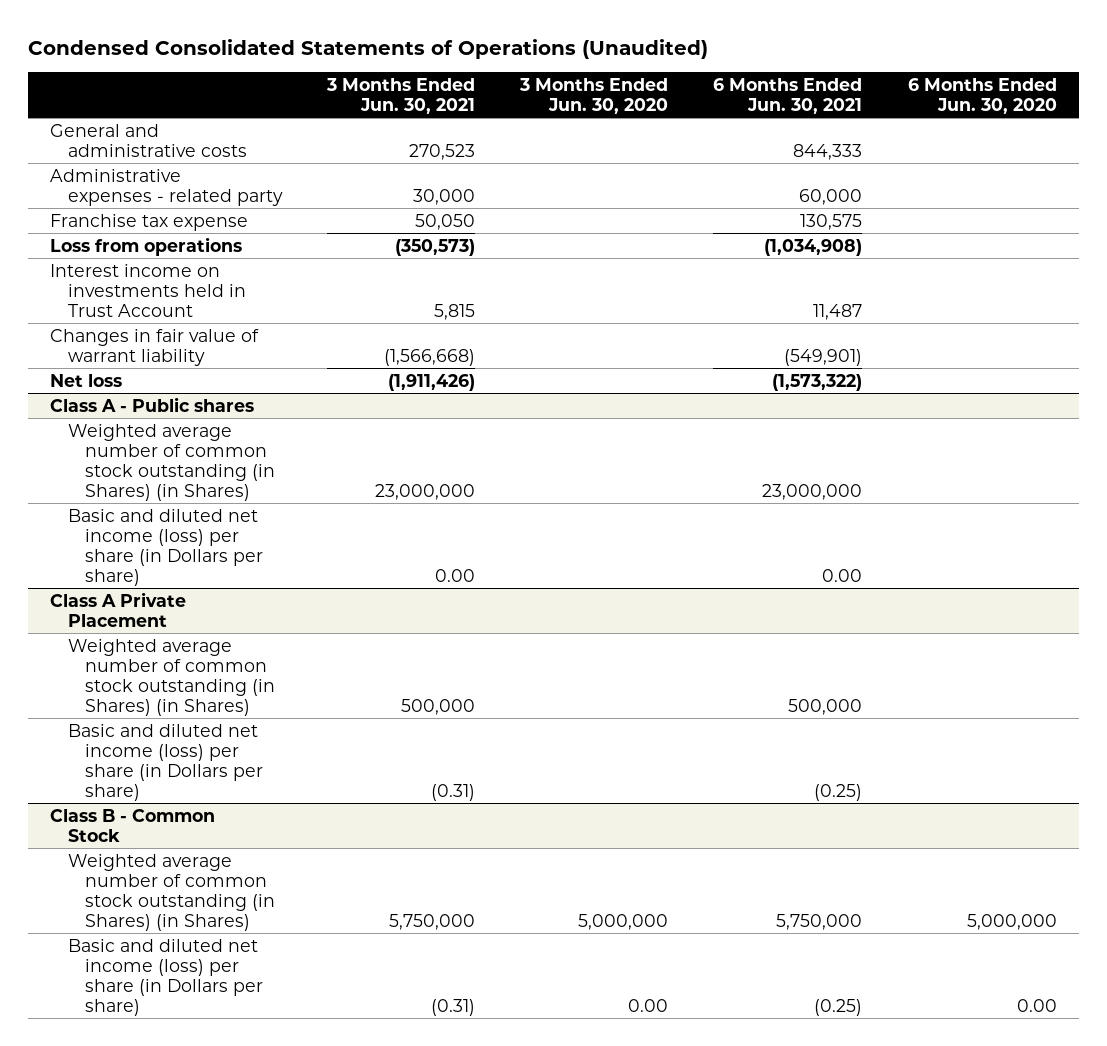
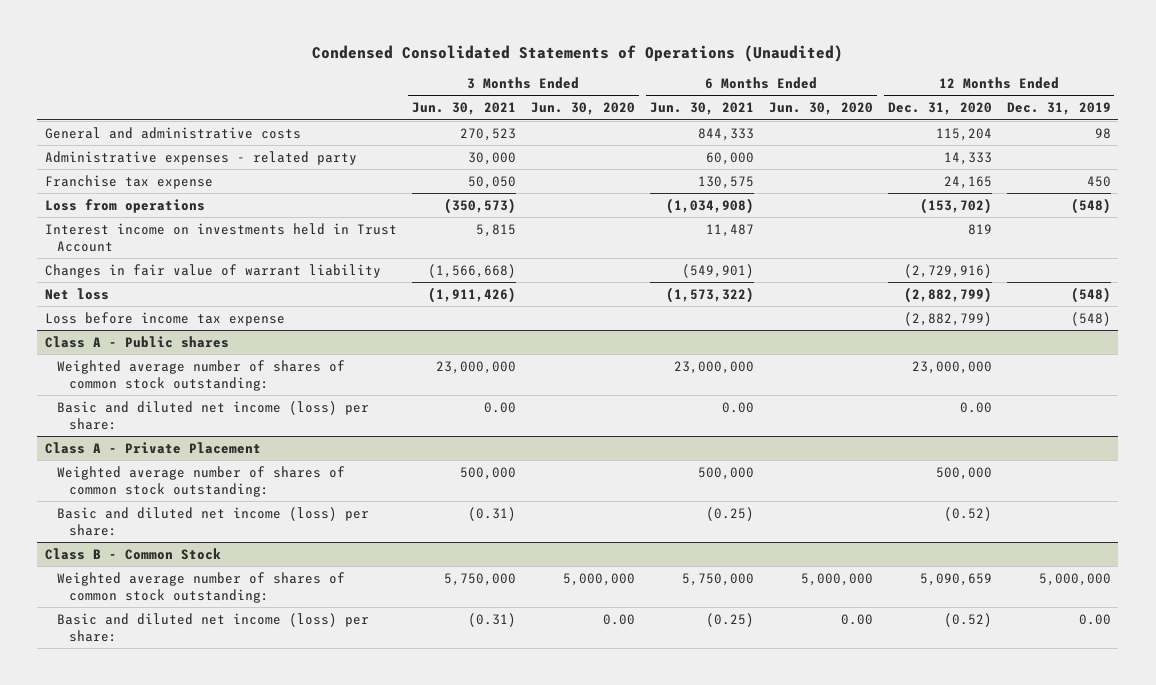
- | 3 Months Ended Jun. 30, 2021 | 3 Months Ended Jun. 30, 2020 | 6 Months Ended Jun. 30, 2021 | 6 Months Ended Jun. 30, 2020
+ | 3 Months Ended Jun. 30, 2021 | 3 Months Ended Jun. 30, 2020 | 6 Months Ended Jun. 30, 2021 | 6 Months Ended Jun. 30, 2020 | 12 Months Ended Dec. 31, 2020 | 12 Months Ended Dec. 31, 2019
+ Loss before income tax expense | | | | | (2,882,799) | (548)
@ Class A - Public shares
- Weighted average number of common stock outstanding (in Shares) (in Shares) | 23,000,000 | | 23,000,000 |
- Basic and diluted net income (loss) per share (in Dollars per share) | 0.00 | | 0.00 |
- Class A Private Placement
- Weighted average number of common stock outstanding (in Shares) (in Shares) | 500,000 | | 500,000 |
- Basic and diluted net income (loss) per share (in Dollars per share) | (0.31) | | (0.25) |
@ Class A - Public shares
+ Weighted average number of shares of common stock outstanding: | 23,000,000 | | 23,000,000 | | 23,000,000 |
+ Basic and diluted net income (loss) per share: | 0.00 | | 0.00 | | 0.00 |
+ Class A - Private Placement
+ Weighted average number of shares of common stock outstanding: | 500,000 | | 500,000 | | 500,000 |
+ Basic and diluted net income (loss) per share: | (0.31) | | (0.25) | | (0.52) |
@ Class B - Common Stock
- Weighted average number of common stock outstanding (in Shares) (in Shares) | 5,750,000 | 5,000,000 | 5,750,000 | 5,000,000
- Basic and diluted net income (loss) per share (in Dollars per share) | (0.31) | 0.00 | (0.25) | 0.00
+ Weighted average number of shares of common stock outstanding: | 5,750,000 | 5,000,000 | 5,750,000 | 5,000,000 | 5,090,659 | 5,000,000
+ Basic and diluted net income (loss) per share: | (0.31) | 0.00 | (0.25) | 0.00 | (0.52) | 0.00

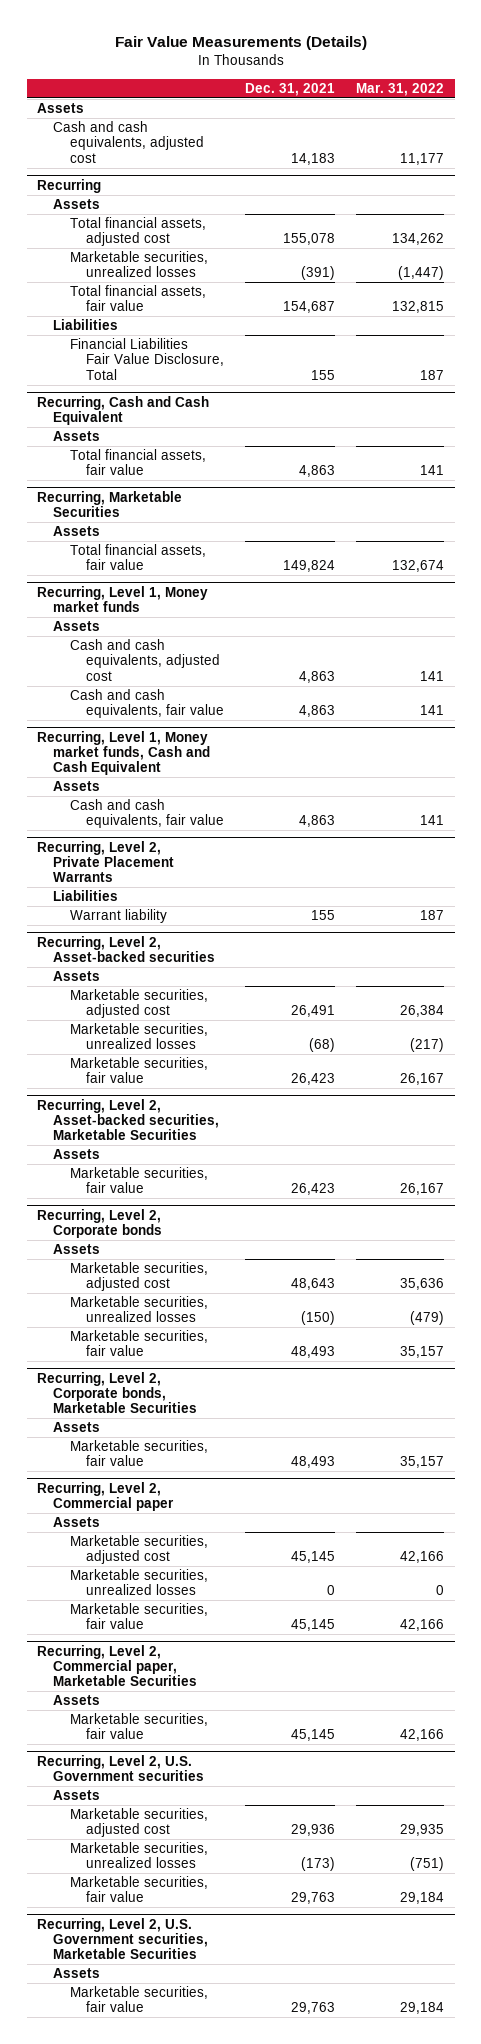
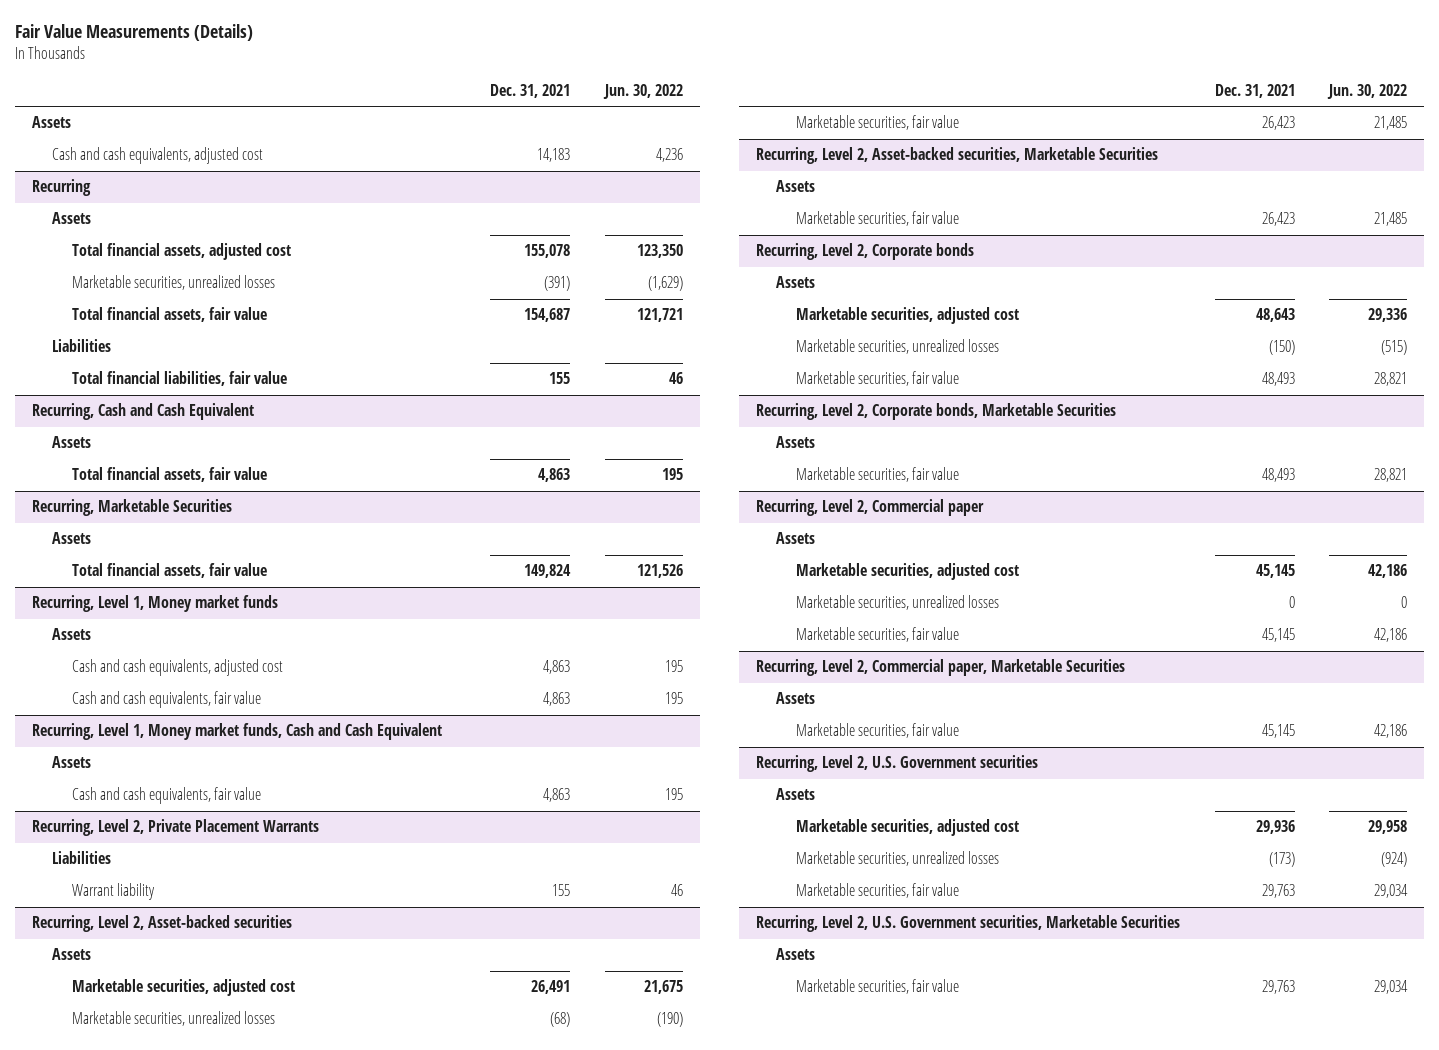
- | Dec. 31, 2021 | Mar. 31, 2022
+ | Dec. 31, 2021 | Jun. 30, 2022
@ Recurring
- Financial Liabilities Fair Value Disclosure, Total | 155 | 187
+ Total financial liabilities, fair value | 155 | 46

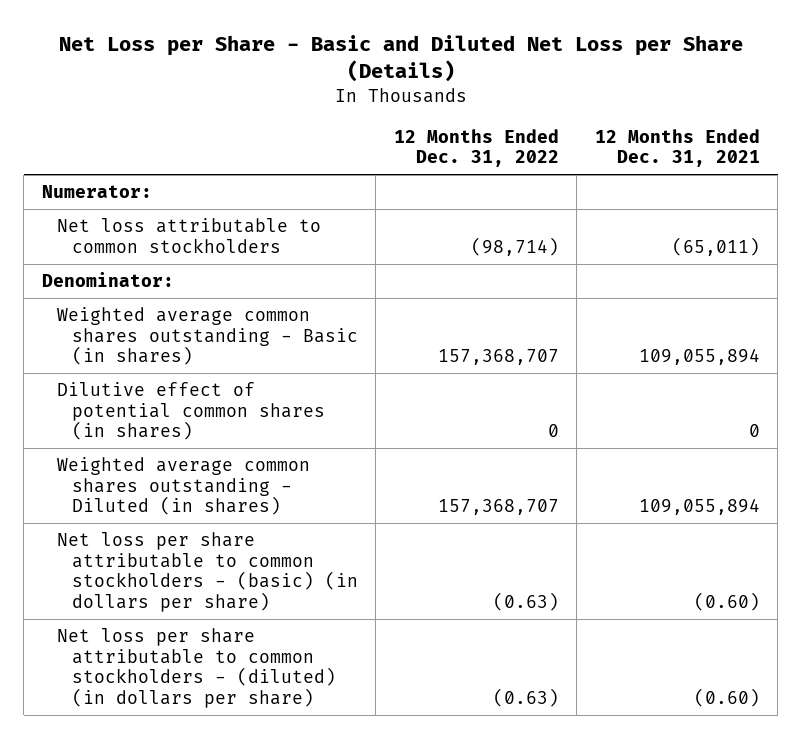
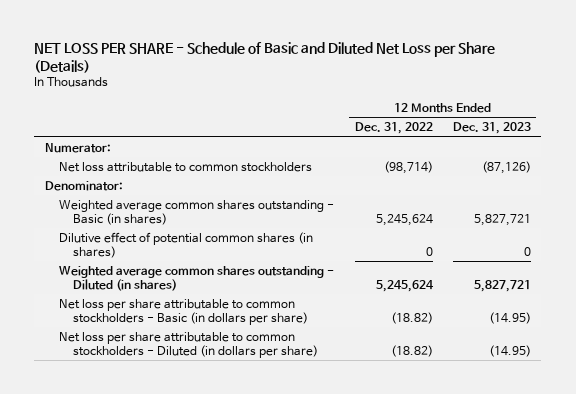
- Net Loss per Share - Basic and Diluted Net Loss per Share (Details)
+ NET LOSS PER SHARE - Schedule of Basic and Diluted Net Loss per Share (Details)
- | 12 Months Ended Dec. 31, 2022 | 12 Months Ended Dec. 31, 2021
+ | 12 Months Ended Dec. 31, 2022 | 12 Months Ended Dec. 31, 2023
- Weighted average common shares outstanding - Basic (in shares) | 157,368,707 | 109,055,894
+ Weighted average common shares outstanding - Basic (in shares) | 5,245,624 | 5,827,721
- Weighted average common shares outstanding - Diluted (in shares) | 157,368,707 | 109,055,894
- Net loss per share attributable to common stockholders - (basic) (in dollars per share) | (0.63) | (0.60)
- Net loss per share attributable to common stockholders - (diluted) (in dollars per share) | (0.63) | (0.60)
+ Weighted average common shares outstanding - Diluted (in shares) | 5,245,624 | 5,827,721
+ Net loss per share attributable to common stockholders - Basic (in dollars per share) | (18.82) | (14.95)
+ Net loss per share attributable to common stockholders - Diluted (in dollars per share) | (18.82) | (14.95)

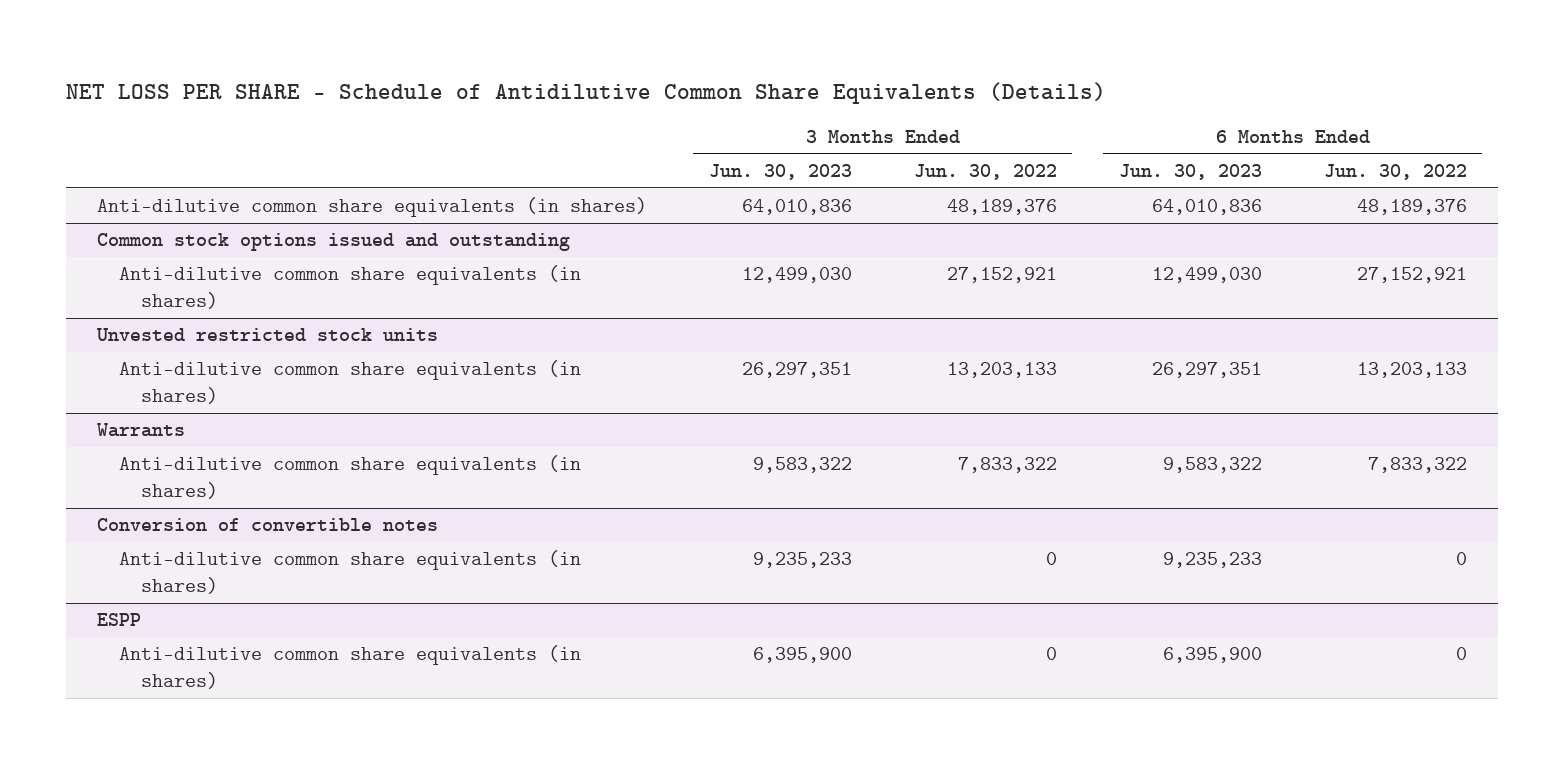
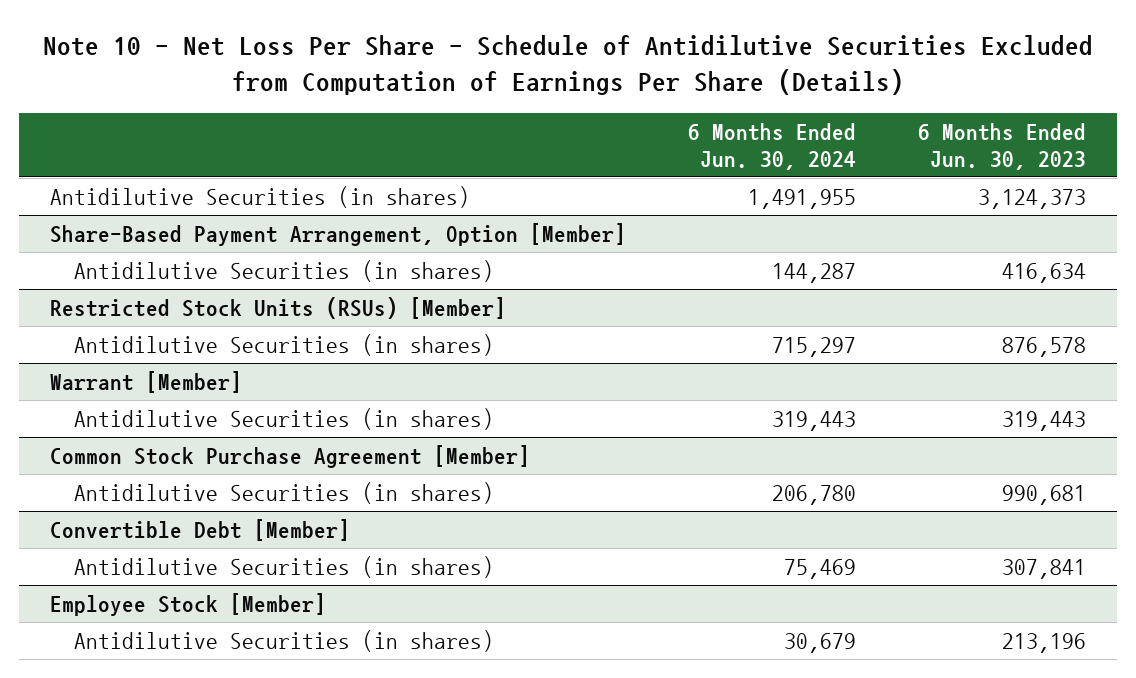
- NET LOSS PER SHARE - Schedule of Antidilutive Common Share Equivalents (Details)
+ Note 10 - Net Loss Per Share - Schedule of Antidilutive Securities Excluded from Computation of Earnings Per Share (Details)
- | 3 Months Ended Jun. 30, 2023 | 3 Months Ended Jun. 30, 2022 | 6 Months Ended Jun. 30, 2023 | 6 Months Ended Jun. 30, 2022
+ | 6 Months Ended Jun. 30, 2024 | 6 Months Ended Jun. 30, 2023
- Anti-dilutive common share equivalents (in shares) | 64,010,836 | 48,189,376 | 64,010,836 | 48,189,376
- Common stock options issued and outstanding
- Anti-dilutive common share equivalents (in shares) | 12,499,030 | 27,152,921 | 12,499,030 | 27,152,921
- Unvested restricted stock units
- Anti-dilutive common share equivalents (in shares) | 26,297,351 | 13,203,133 | 26,297,351 | 13,203,133
- Warrants
- Anti-dilutive common share equivalents (in shares) | 9,583,322 | 7,833,322 | 9,583,322 | 7,833,322
- Conversion of convertible notes
- Anti-dilutive common share equivalents (in shares) | 9,235,233 | 0 | 9,235,233 | 0
- ESPP
- Anti-dilutive common share equivalents (in shares) | 6,395,900 | 0 | 6,395,900 | 0
+ Antidilutive Securities (in shares) | 1,491,955 | 3,124,373
+ Share-Based Payment Arrangement, Option [Member]
+ Antidilutive Securities (in shares) | 144,287 | 416,634
+ Restricted Stock Units (RSUs) [Member]
+ Antidilutive Securities (in shares) | 715,297 | 876,578
+ Warrant [Member]
+ Antidilutive Securities (in shares) | 319,443 | 319,443
+ Common Stock Purchase Agreement [Member]
+ Antidilutive Securities (in shares) | 206,780 | 990,681
+ Convertible Debt [Member]
+ Antidilutive Securities (in shares) | 75,469 | 307,841
+ Employee Stock [Member]
+ Antidilutive Securities (in shares) | 30,679 | 213,196

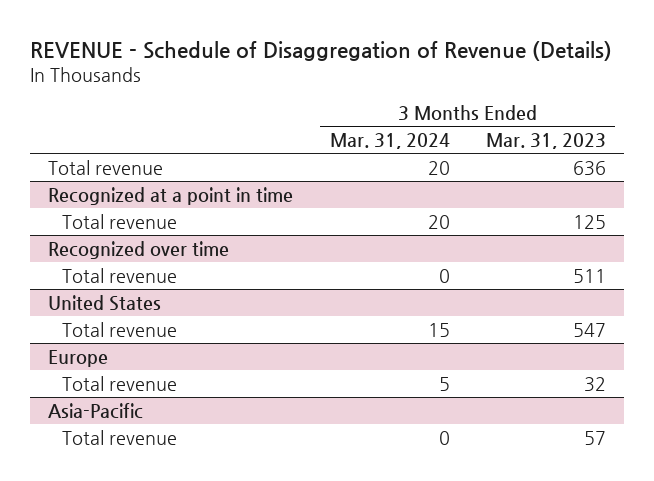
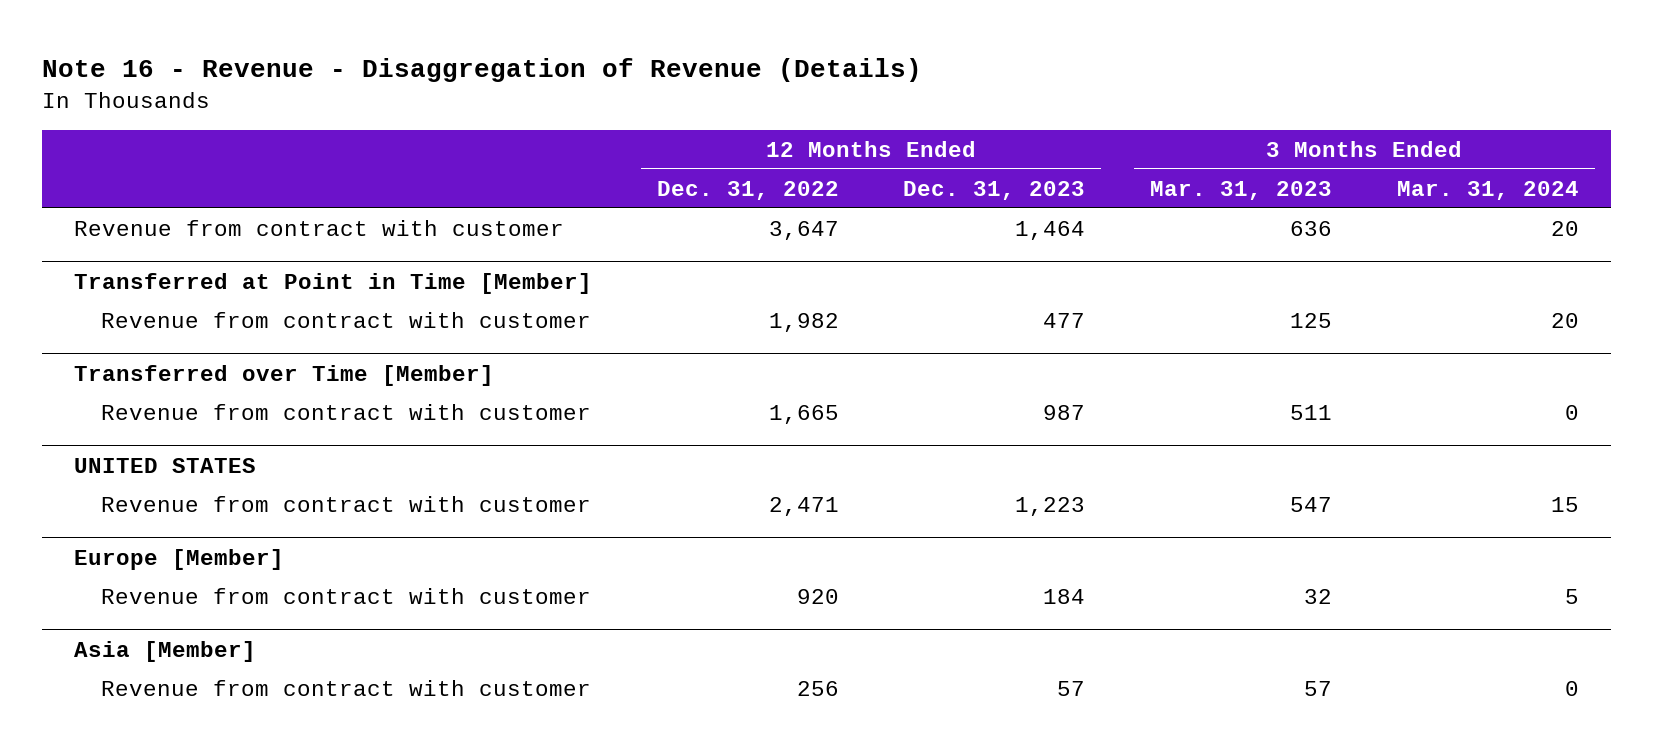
- REVENUE - Schedule of Disaggregation of Revenue (Details)
+ Note 16 - Revenue - Disaggregation of Revenue (Details)
- | 3 Months Ended Mar. 31, 2024 | 3 Months Ended Mar. 31, 2023
+ | 12 Months Ended Dec. 31, 2022 | 12 Months Ended Dec. 31, 2023 | 3 Months Ended Mar. 31, 2023 | 3 Months Ended Mar. 31, 2024
- Total revenue | 20 | 636
- Recognized at a point in time
- Total revenue | 20 | 125
- Recognized over time
- Total revenue | 0 | 511
- United States
- Total revenue | 15 | 547
- Europe
- Total revenue | 5 | 32
- Asia-Pacific
- Total revenue | 0 | 57
+ Revenue from contract with customer | 3,647 | 1,464 | 636 | 20
+ Transferred at Point in Time [Member]
+ Revenue from contract with customer | 1,982 | 477 | 125 | 20
+ Transferred over Time [Member]
+ Revenue from contract with customer | 1,665 | 987 | 511 | 0
+ UNITED STATES
+ Revenue from contract with customer | 2,471 | 1,223 | 547 | 15
+ Europe [Member]
+ Revenue from contract with customer | 920 | 184 | 32 | 5
+ Asia [Member]
+ Revenue from contract with customer | 256 | 57 | 57 | 0

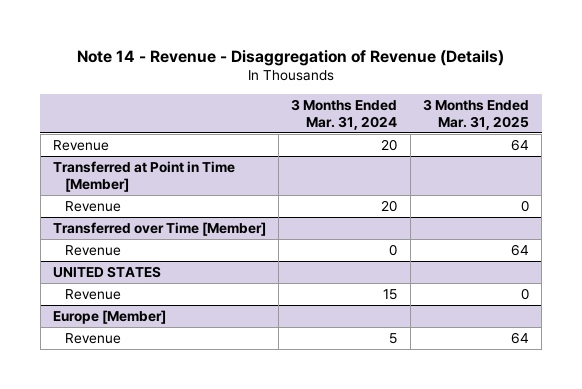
- Note 16 - Revenue - Disaggregation of Revenue (Details)
+ Note 14 - Revenue - Disaggregation of Revenue (Details)
- | 12 Months Ended Dec. 31, 2022 | 12 Months Ended Dec. 31, 2023 | 3 Months Ended Mar. 31, 2023 | 3 Months Ended Mar. 31, 2024
+ | 3 Months Ended Mar. 31, 2024 | 3 Months Ended Mar. 31, 2025
- Revenue from contract with customer | 3,647 | 1,464 | 636 | 20
+ Revenue | 20 | 64
@ Transferred at Point in Time [Member]
- Revenue from contract with customer | 1,982 | 477 | 125 | 20
+ Revenue | 20 | 0
@ Transferred over Time [Member]
- Revenue from contract with customer | 1,665 | 987 | 511 | 0
+ Revenue | 0 | 64
@ UNITED STATES
- Revenue from contract with customer | 2,471 | 1,223 | 547 | 15
+ Revenue | 15 | 0
@ Europe [Member]
- Revenue from contract with customer | 920 | 184 | 32 | 5
- Asia [Member]
- Revenue from contract with customer | 256 | 57 | 57 | 0
@ Europe [Member]
+ Revenue | 5 | 64

